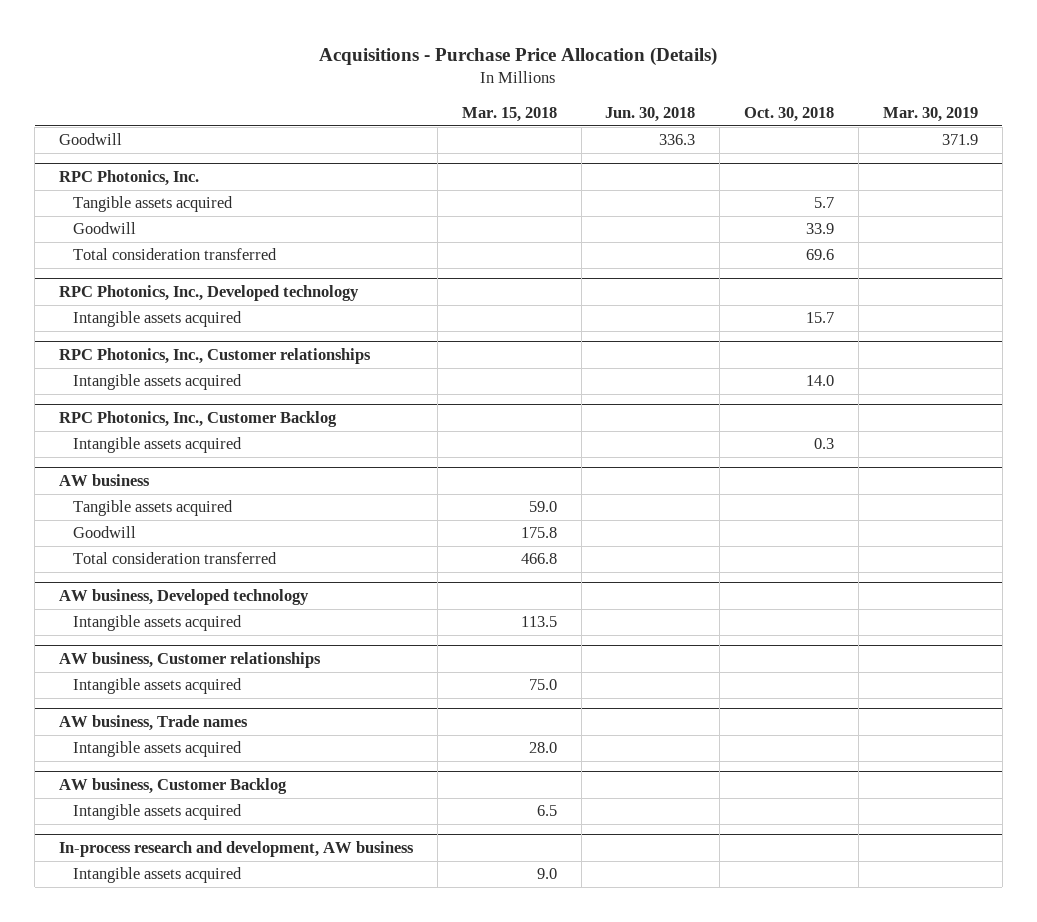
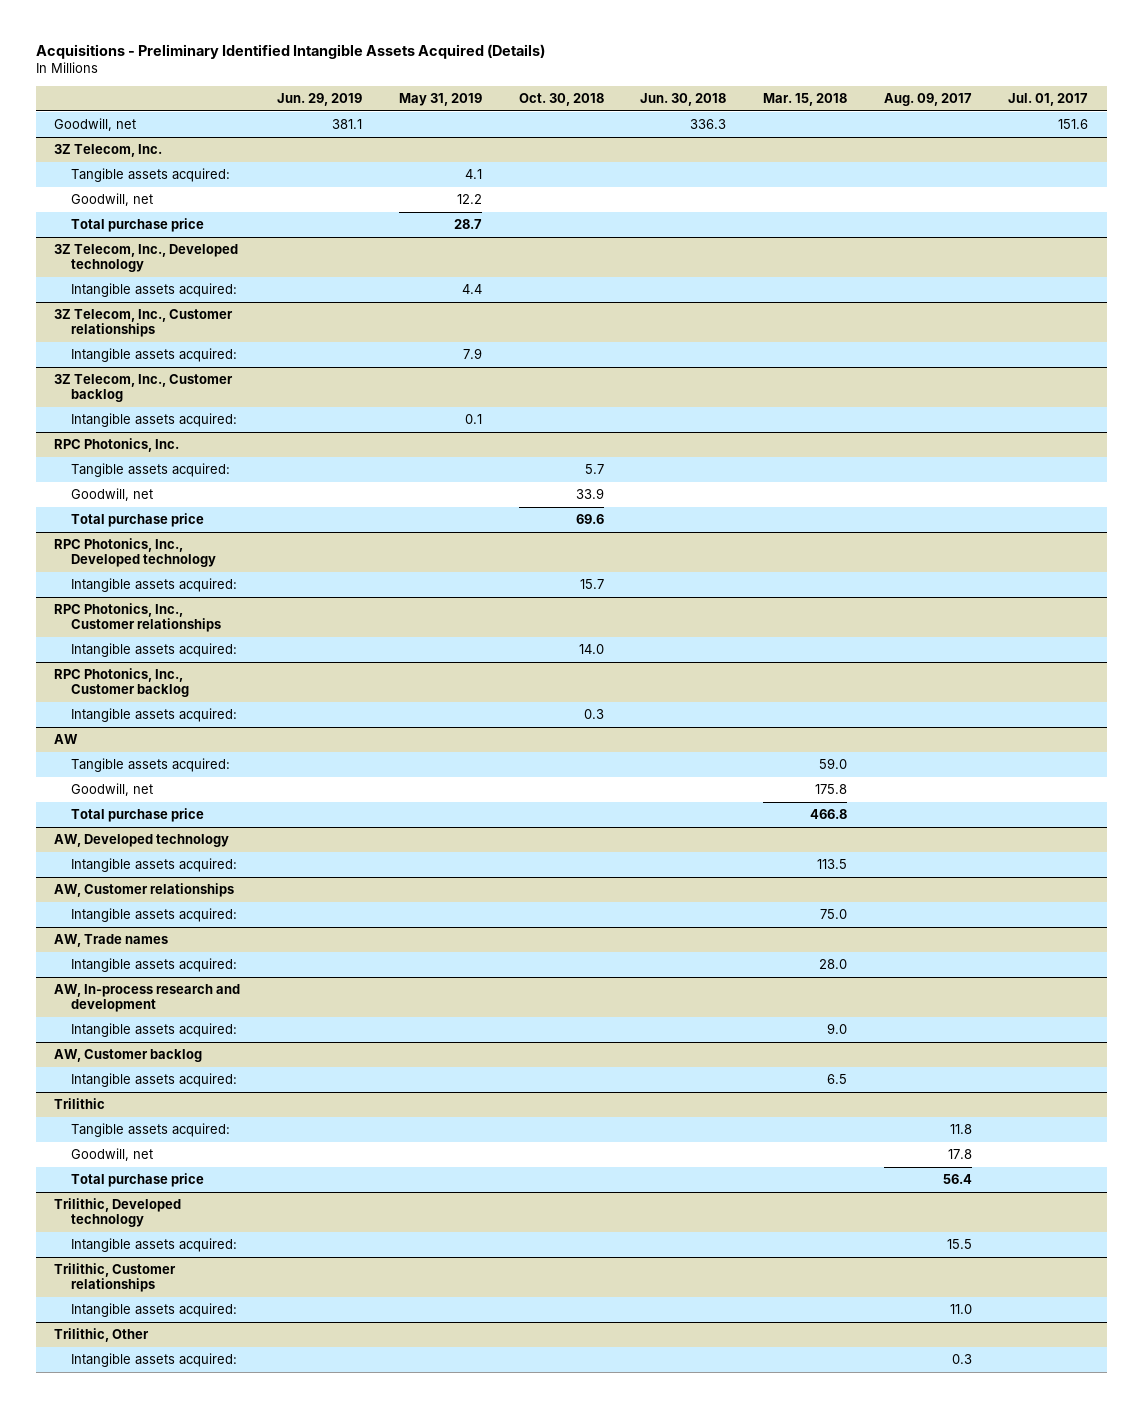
- Acquisitions - Purchase Price Allocation (Details)
+ Acquisitions - Preliminary Identified Intangible Assets Acquired (Details)
- | Mar. 15, 2018 | Jun. 30, 2018 | Oct. 30, 2018 | Mar. 30, 2019
+ | Jun. 29, 2019 | May 31, 2019 | Oct. 30, 2018 | Jun. 30, 2018 | Mar. 15, 2018 | Aug. 09, 2017 | Jul. 01, 2017
- Goodwill | | 336.3 | | 371.9
+ Goodwill, net | 381.1 | | | 336.3 | | | 151.6
+ 3Z Telecom, Inc.
+ Tangible assets acquired: | | 4.1 | | | | |
+ Goodwill, net | | 12.2 | | | | |
+ Total purchase price | | 28.7 | | | | |
+ 3Z Telecom, Inc., Developed technology
+ Intangible assets acquired: | | 4.4 | | | | |
+ 3Z Telecom, Inc., Customer relationships
+ Intangible assets acquired: | | 7.9 | | | | |
+ 3Z Telecom, Inc., Customer backlog
+ Intangible assets acquired: | | 0.1 | | | | |
@ RPC Photonics, Inc.
- Tangible assets acquired | | | 5.7 |
- Goodwill | | | 33.9 |
- Total consideration transferred | | | 69.6 |
+ Tangible assets acquired: | | | 5.7 | | | |
+ Goodwill, net | | | 33.9 | | | |
+ Total purchase price | | | 69.6 | | | |
@ RPC Photonics, Inc., Developed technology
- Intangible assets acquired | | | 15.7 |
+ Intangible assets acquired: | | | 15.7 | | | |
@ RPC Photonics, Inc., Customer relationships
- Intangible assets acquired | | | 14.0 |
- RPC Photonics, Inc., Customer Backlog
- Intangible assets acquired | | | 0.3 |
- AW business
- Tangible assets acquired | 59.0 | | |
- Goodwill | 175.8 | | |
- Total consideration transferred | 466.8 | | |
- AW business, Developed technology
- Intangible assets acquired | 113.5 | | |
- AW business, Customer relationships
- Intangible assets acquired | 75.0 | | |
- AW business, Trade names
- Intangible assets acquired | 28.0 | | |
- AW business, Customer Backlog
- Intangible assets acquired | 6.5 | | |
- In-process research and development, AW business
- Intangible assets acquired | 9.0 | | |
@ RPC Photonics, Inc., Customer relationships
+ Intangible assets acquired: | | | 14.0 | | | |
+ RPC Photonics, Inc., Customer backlog
+ Intangible assets acquired: | | | 0.3 | | | |
+ AW
+ Tangible assets acquired: | | | | | 59.0 | |
+ Goodwill, net | | | | | 175.8 | |
+ Total purchase price | | | | | 466.8 | |
+ AW, Developed technology
+ Intangible assets acquired: | | | | | 113.5 | |
+ AW, Customer relationships
+ Intangible assets acquired: | | | | | 75.0 | |
+ AW, Trade names
+ Intangible assets acquired: | | | | | 28.0 | |
+ AW, In-process research and development
+ Intangible assets acquired: | | | | | 9.0 | |
+ AW, Customer backlog
+ Intangible assets acquired: | | | | | 6.5 | |
+ Trilithic
+ Tangible assets acquired: | | | | | | 11.8 |
+ Goodwill, net | | | | | | 17.8 |
+ Total purchase price | | | | | | 56.4 |
+ Trilithic, Developed technology
+ Intangible assets acquired: | | | | | | 15.5 |
+ Trilithic, Customer relationships
+ Intangible assets acquired: | | | | | | 11.0 |
+ Trilithic, Other
+ Intangible assets acquired: | | | | | | 0.3 |

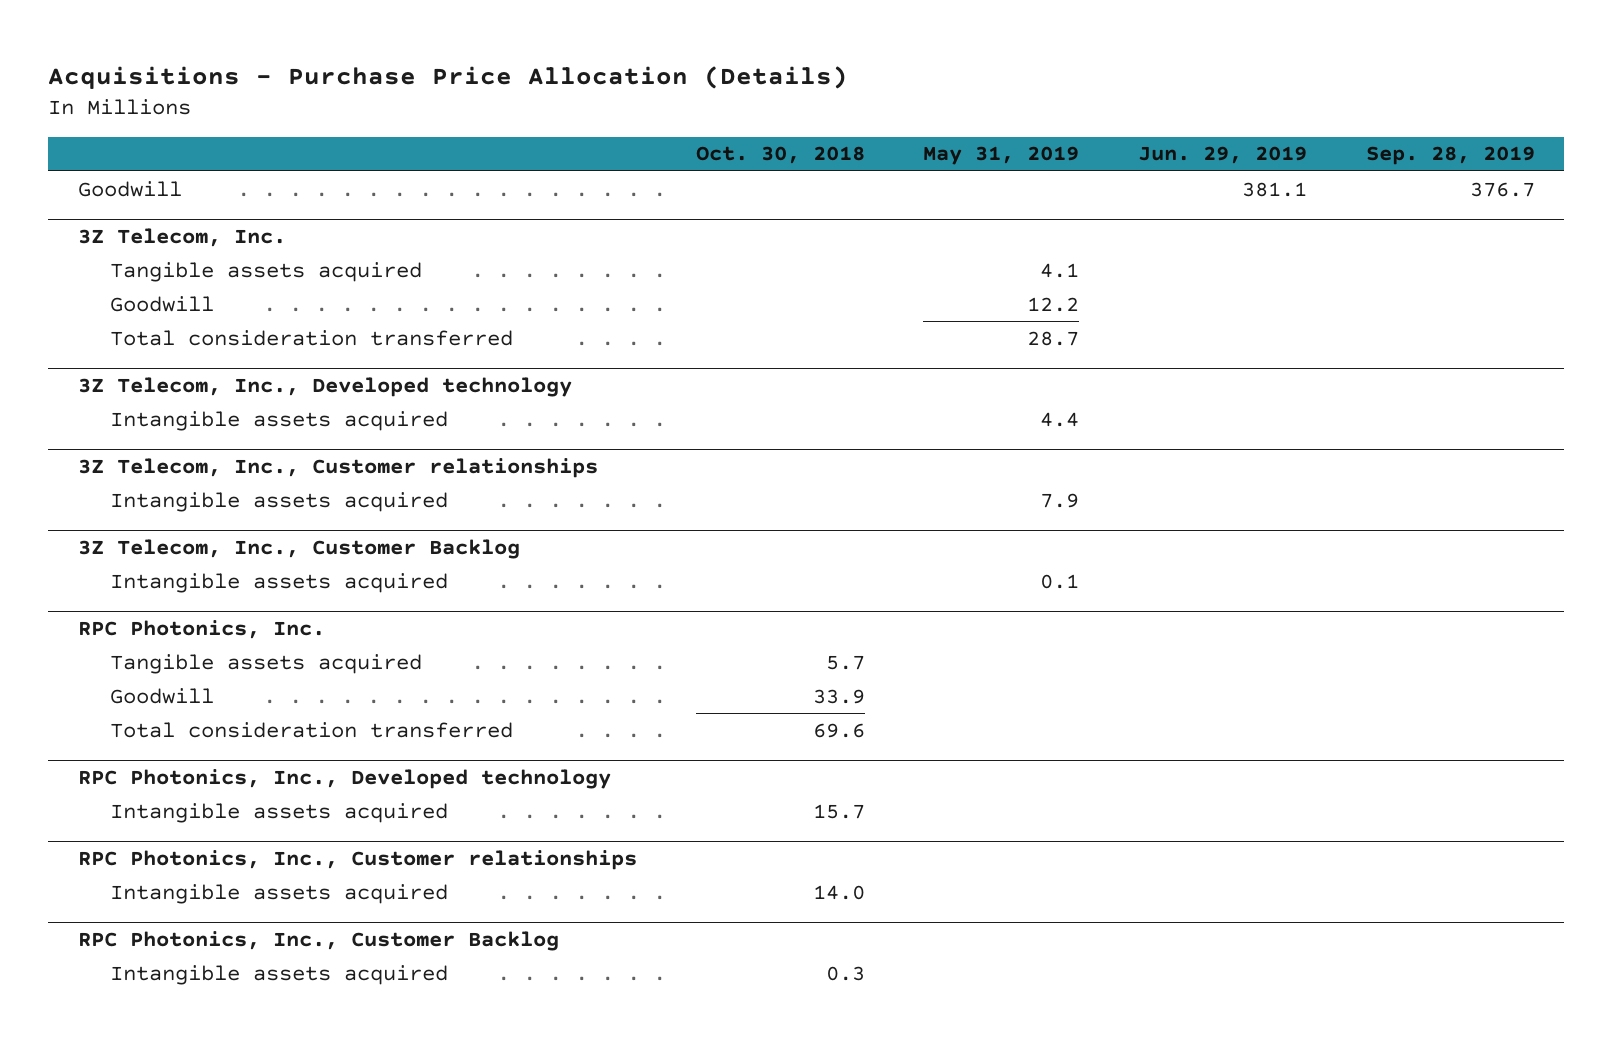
- Acquisitions - Preliminary Identified Intangible Assets Acquired (Details)
+ Acquisitions - Purchase Price Allocation (Details)
- | Jun. 29, 2019 | May 31, 2019 | Oct. 30, 2018 | Jun. 30, 2018 | Mar. 15, 2018 | Aug. 09, 2017 | Jul. 01, 2017
+ | Oct. 30, 2018 | May 31, 2019 | Jun. 29, 2019 | Sep. 28, 2019
- Goodwill, net | 381.1 | | | 336.3 | | | 151.6
+ Goodwill | | | 381.1 | 376.7
@ 3Z Telecom, Inc.
- Tangible assets acquired: | | 4.1 | | | | |
- Goodwill, net | | 12.2 | | | | |
- Total purchase price | | 28.7 | | | | |
+ Tangible assets acquired | | 4.1 | |
+ Goodwill | | 12.2 | |
+ Total consideration transferred | | 28.7 | |
@ 3Z Telecom, Inc., Developed technology
- Intangible assets acquired: | | 4.4 | | | | |
+ Intangible assets acquired | | 4.4 | |
@ 3Z Telecom, Inc., Customer relationships
- Intangible assets acquired: | | 7.9 | | | | |
- 3Z Telecom, Inc., Customer backlog
- Intangible assets acquired: | | 0.1 | | | | |
@ 3Z Telecom, Inc., Customer relationships
+ Intangible assets acquired | | 7.9 | |
+ 3Z Telecom, Inc., Customer Backlog
+ Intangible assets acquired | | 0.1 | |
@ RPC Photonics, Inc.
- Tangible assets acquired: | | | 5.7 | | | |
- Goodwill, net | | | 33.9 | | | |
- Total purchase price | | | 69.6 | | | |
+ Tangible assets acquired | 5.7 | | |
+ Goodwill | 33.9 | | |
+ Total consideration transferred | 69.6 | | |
@ RPC Photonics, Inc., Developed technology
- Intangible assets acquired: | | | 15.7 | | | |
+ Intangible assets acquired | 15.7 | | |
@ RPC Photonics, Inc., Customer relationships
- Intangible assets acquired: | | | 14.0 | | | |
- RPC Photonics, Inc., Customer backlog
- Intangible assets acquired: | | | 0.3 | | | |
- AW
- Tangible assets acquired: | | | | | 59.0 | |
- Goodwill, net | | | | | 175.8 | |
- Total purchase price | | | | | 466.8 | |
- AW, Developed technology
- Intangible assets acquired: | | | | | 113.5 | |
- AW, Customer relationships
- Intangible assets acquired: | | | | | 75.0 | |
- AW, Trade names
- Intangible assets acquired: | | | | | 28.0 | |
- AW, In-process research and development
- Intangible assets acquired: | | | | | 9.0 | |
- AW, Customer backlog
- Intangible assets acquired: | | | | | 6.5 | |
- Trilithic
- Tangible assets acquired: | | | | | | 11.8 |
- Goodwill, net | | | | | | 17.8 |
- Total purchase price | | | | | | 56.4 |
- Trilithic, Developed technology
- Intangible assets acquired: | | | | | | 15.5 |
- Trilithic, Customer relationships
- Intangible assets acquired: | | | | | | 11.0 |
- Trilithic, Other
- Intangible assets acquired: | | | | | | 0.3 |
@ RPC Photonics, Inc., Customer relationships
+ Intangible assets acquired | 14.0 | | |
+ RPC Photonics, Inc., Customer Backlog
+ Intangible assets acquired | 0.3 | | |

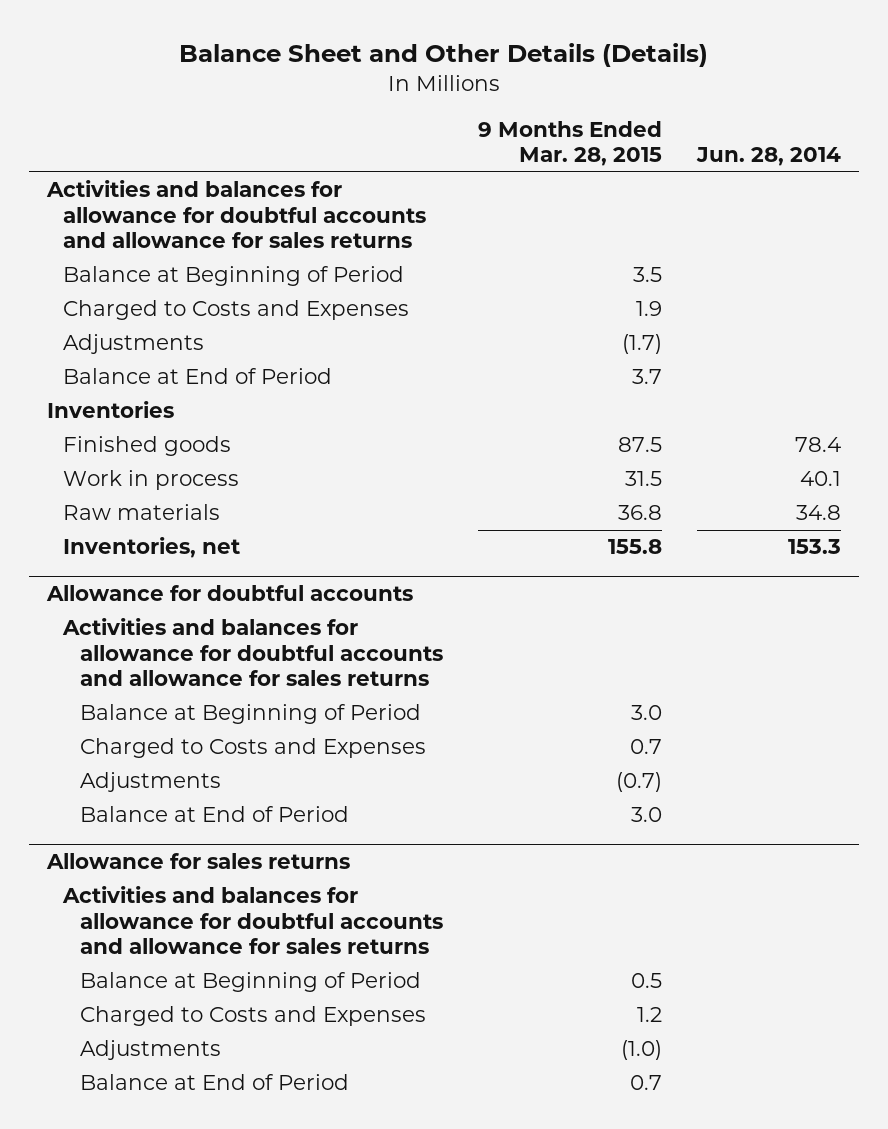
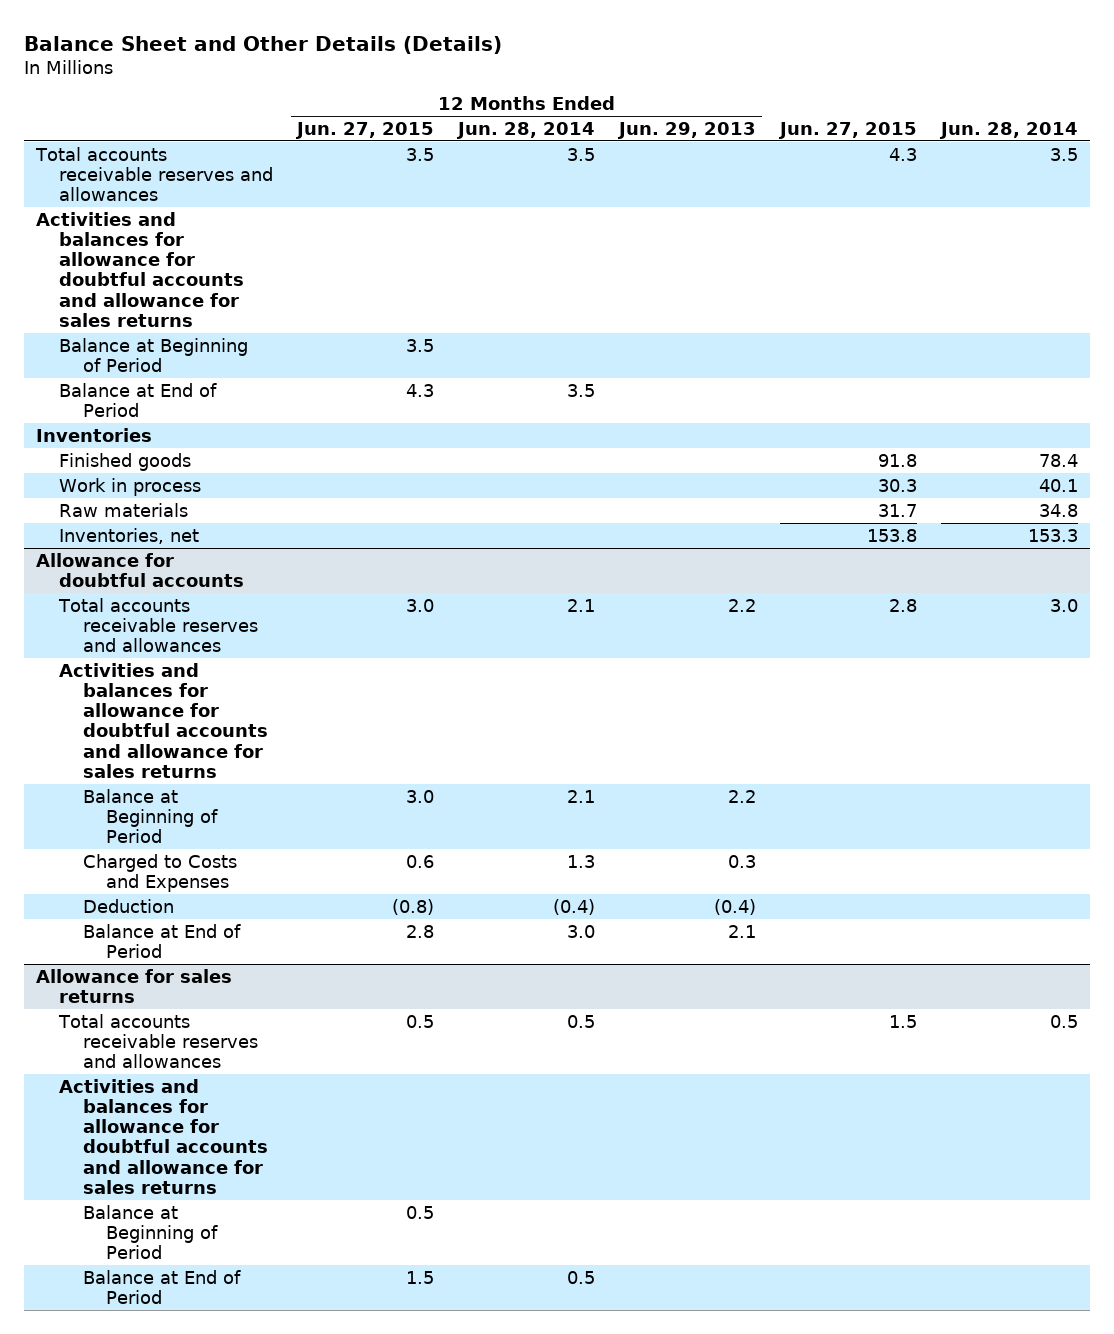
- | 9 Months Ended Mar. 28, 2015 | Jun. 28, 2014
+ | 12 Months Ended Jun. 27, 2015 | 12 Months Ended Jun. 28, 2014 | 12 Months Ended Jun. 29, 2013 | Jun. 27, 2015 | Jun. 28, 2014
+ Total accounts receivable reserves and allowances | 3.5 | 3.5 | | 4.3 | 3.5
- Charged to Costs and Expenses | 1.9 |
- Adjustments | (1.7) |
@ Allowance for doubtful accounts
+ Total accounts receivable reserves and allowances | 3.0 | 2.1 | 2.2 | 2.8 | 3.0
- Adjustments | (0.7) |
+ Deduction | (0.8) | (0.4) | (0.4) | |
@ Allowance for sales returns
+ Total accounts receivable reserves and allowances | 0.5 | 0.5 | | 1.5 | 0.5
- Charged to Costs and Expenses | 1.2 |
- Adjustments | (1.0) |

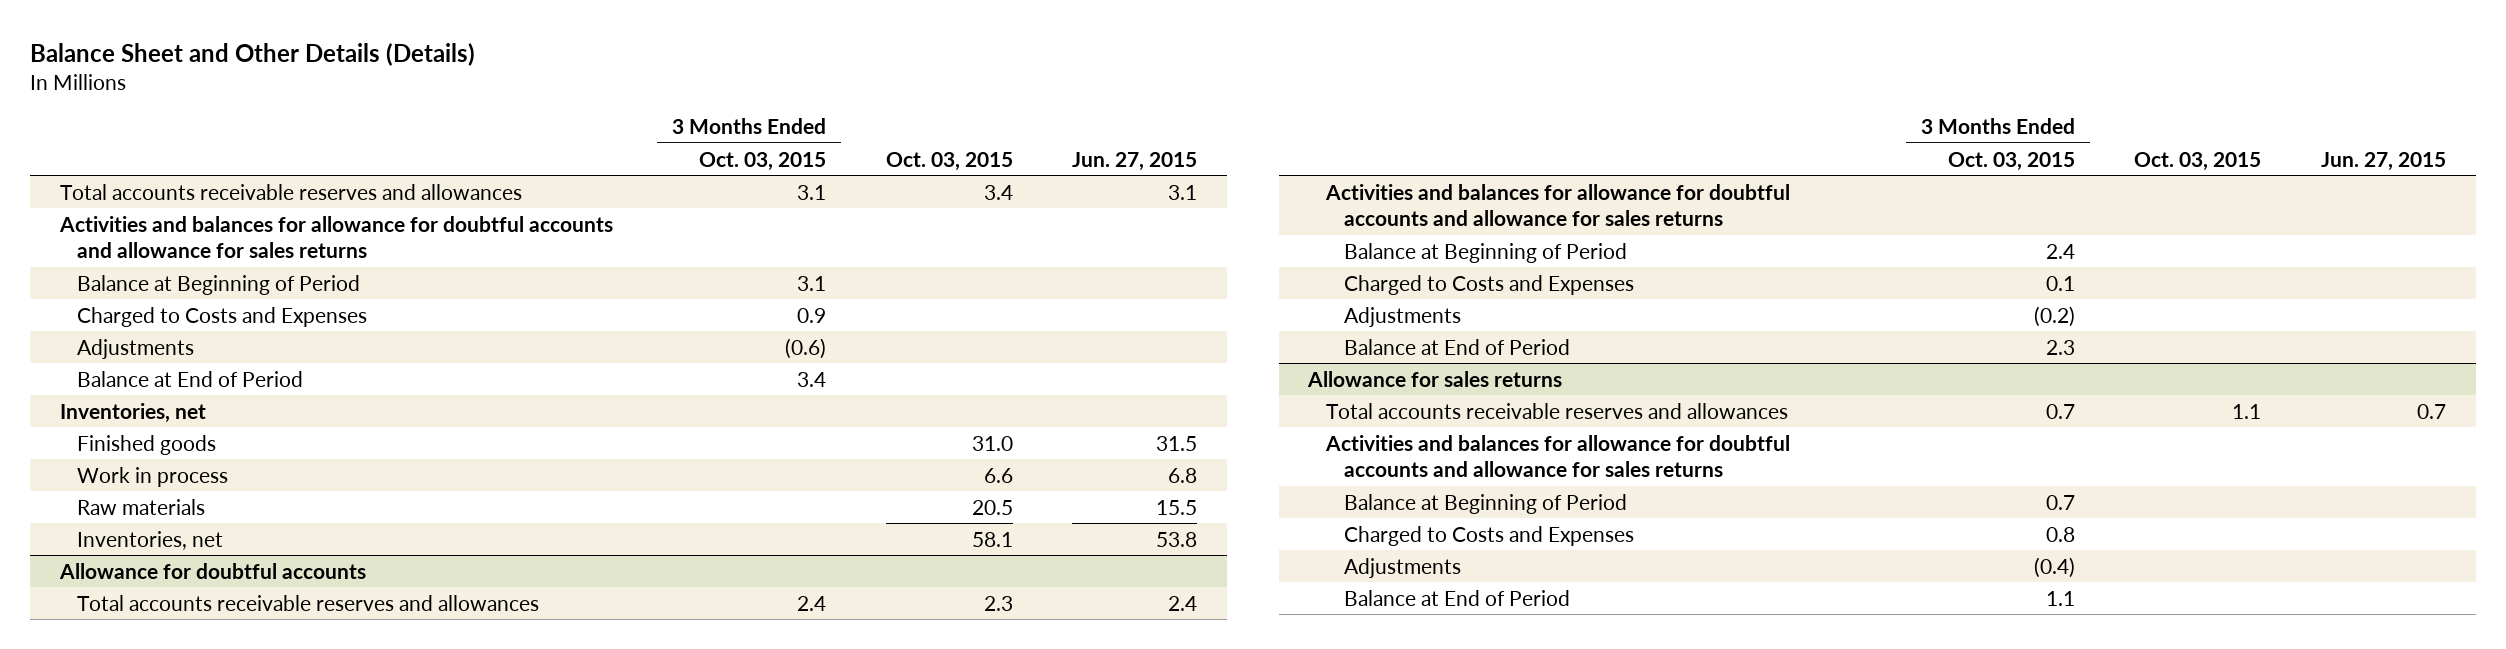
- | 12 Months Ended Jun. 27, 2015 | 12 Months Ended Jun. 28, 2014 | 12 Months Ended Jun. 29, 2013 | Jun. 27, 2015 | Jun. 28, 2014
+ | 3 Months Ended Oct. 03, 2015 | Oct. 03, 2015 | Jun. 27, 2015
- Total accounts receivable reserves and allowances | 3.5 | 3.5 | | 4.3 | 3.5
+ Total accounts receivable reserves and allowances | 3.1 | 3.4 | 3.1
+ Charged to Costs and Expenses | 0.9 | |
+ Adjustments | (0.6) | |
- Inventories
- Finished goods | | | | 91.8 | 78.4
- Work in process | | | | 30.3 | 40.1
- Raw materials | | | | 31.7 | 34.8
- Inventories, net | | | | 153.8 | 153.3
+ Inventories, net
+ Finished goods | | 31.0 | 31.5
+ Work in process | | 6.6 | 6.8
+ Raw materials | | 20.5 | 15.5
+ Inventories, net | | 58.1 | 53.8
@ Allowance for doubtful accounts
- Total accounts receivable reserves and allowances | 3.0 | 2.1 | 2.2 | 2.8 | 3.0
+ Total accounts receivable reserves and allowances | 2.4 | 2.3 | 2.4
- Deduction | (0.8) | (0.4) | (0.4) | |
+ Adjustments | (0.2) | |
@ Allowance for sales returns
- Total accounts receivable reserves and allowances | 0.5 | 0.5 | | 1.5 | 0.5
+ Total accounts receivable reserves and allowances | 0.7 | 1.1 | 0.7
+ Charged to Costs and Expenses | 0.8 | |
+ Adjustments | (0.4) | |

